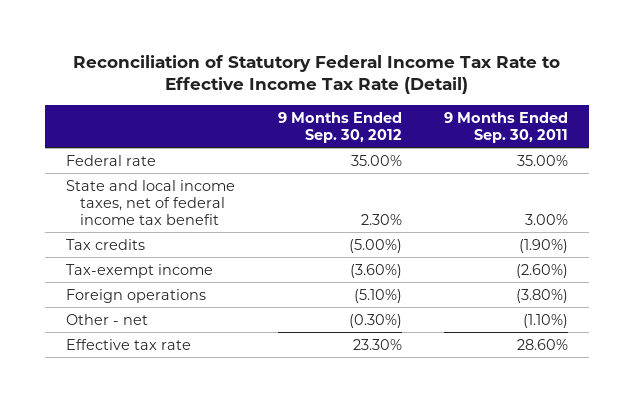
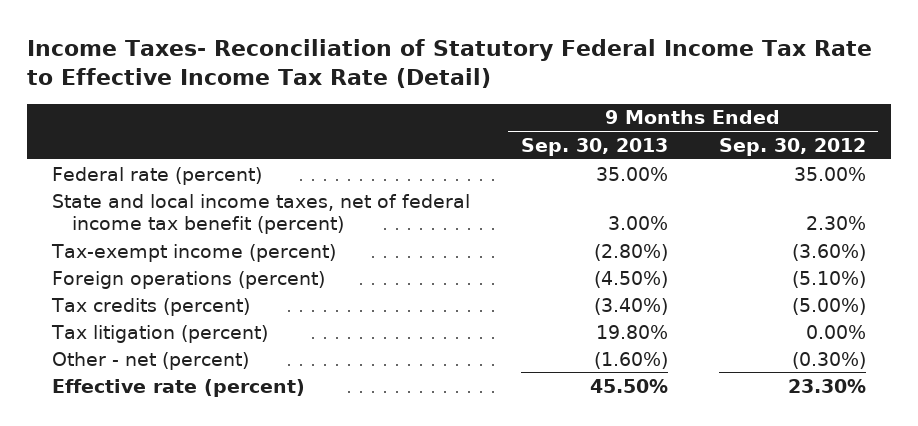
- Reconciliation of Statutory Federal Income Tax Rate to Effective Income Tax Rate (Detail)
+ Income Taxes- Reconciliation of Statutory Federal Income Tax Rate to Effective Income Tax Rate (Detail)
- | 9 Months Ended Sep. 30, 2012 | 9 Months Ended Sep. 30, 2011
+ | 9 Months Ended Sep. 30, 2013 | 9 Months Ended Sep. 30, 2012
- Federal rate | 35.00% | 35.00%
- State and local income taxes, net of federal income tax benefit | 2.30% | 3.00%
- Tax credits | (5.00%) | (1.90%)
- Tax-exempt income | (3.60%) | (2.60%)
- Foreign operations | (5.10%) | (3.80%)
- Other - net | (0.30%) | (1.10%)
- Effective tax rate | 23.30% | 28.60%
+ Federal rate (percent) | 35.00% | 35.00%
+ State and local income taxes, net of federal income tax benefit (percent) | 3.00% | 2.30%
+ Tax-exempt income (percent) | (2.80%) | (3.60%)
+ Foreign operations (percent) | (4.50%) | (5.10%)
+ Tax credits (percent) | (3.40%) | (5.00%)
+ Tax litigation (percent) | 19.80% | 0.00%
+ Other - net (percent) | (1.60%) | (0.30%)
+ Effective rate (percent) | 45.50% | 23.30%

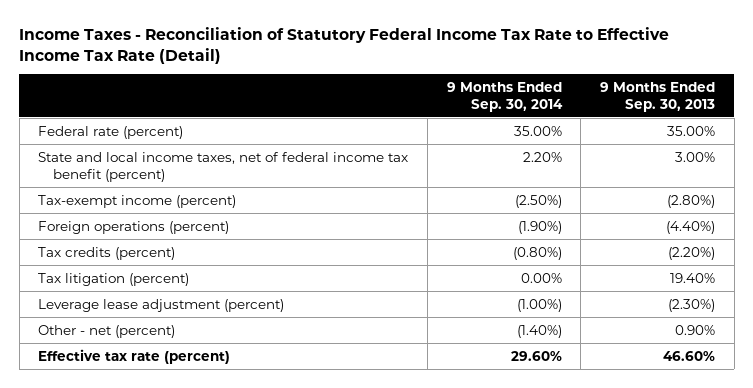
- Income Taxes- Reconciliation of Statutory Federal Income Tax Rate to Effective Income Tax Rate (Detail)
+ Income Taxes - Reconciliation of Statutory Federal Income Tax Rate to Effective Income Tax Rate (Detail)
- | 9 Months Ended Sep. 30, 2013 | 9 Months Ended Sep. 30, 2012
+ | 9 Months Ended Sep. 30, 2014 | 9 Months Ended Sep. 30, 2013
- Foreign operations (percent) | (4.50%) | (5.10%)
- Tax credits (percent) | (3.40%) | (5.00%)
- Tax litigation (percent) | 19.80% | 0.00%
- Other - net (percent) | (1.60%) | (0.30%)
- Effective rate (percent) | 45.50% | 23.30%
+ Foreign operations (percent) | (1.90%) | (4.40%)
+ Tax credits (percent) | (0.80%) | (2.20%)
+ Tax litigation (percent) | 0.00% | 19.40%
+ Leverage lease adjustment (percent) | (1.00%) | (2.30%)
+ Other - net (percent) | (1.40%) | 0.90%
+ Effective tax rate (percent) | 29.60% | 46.60%

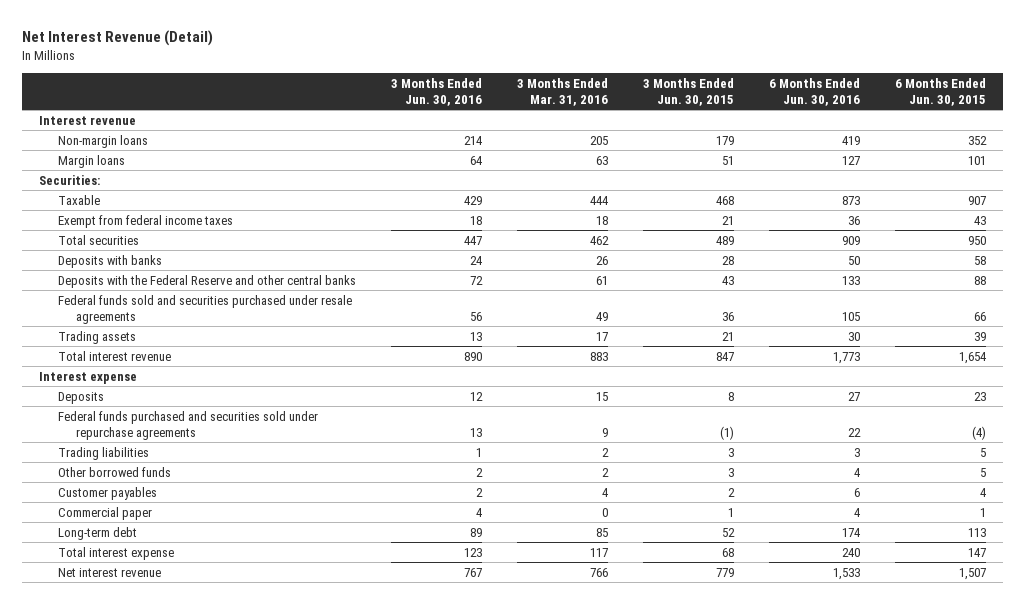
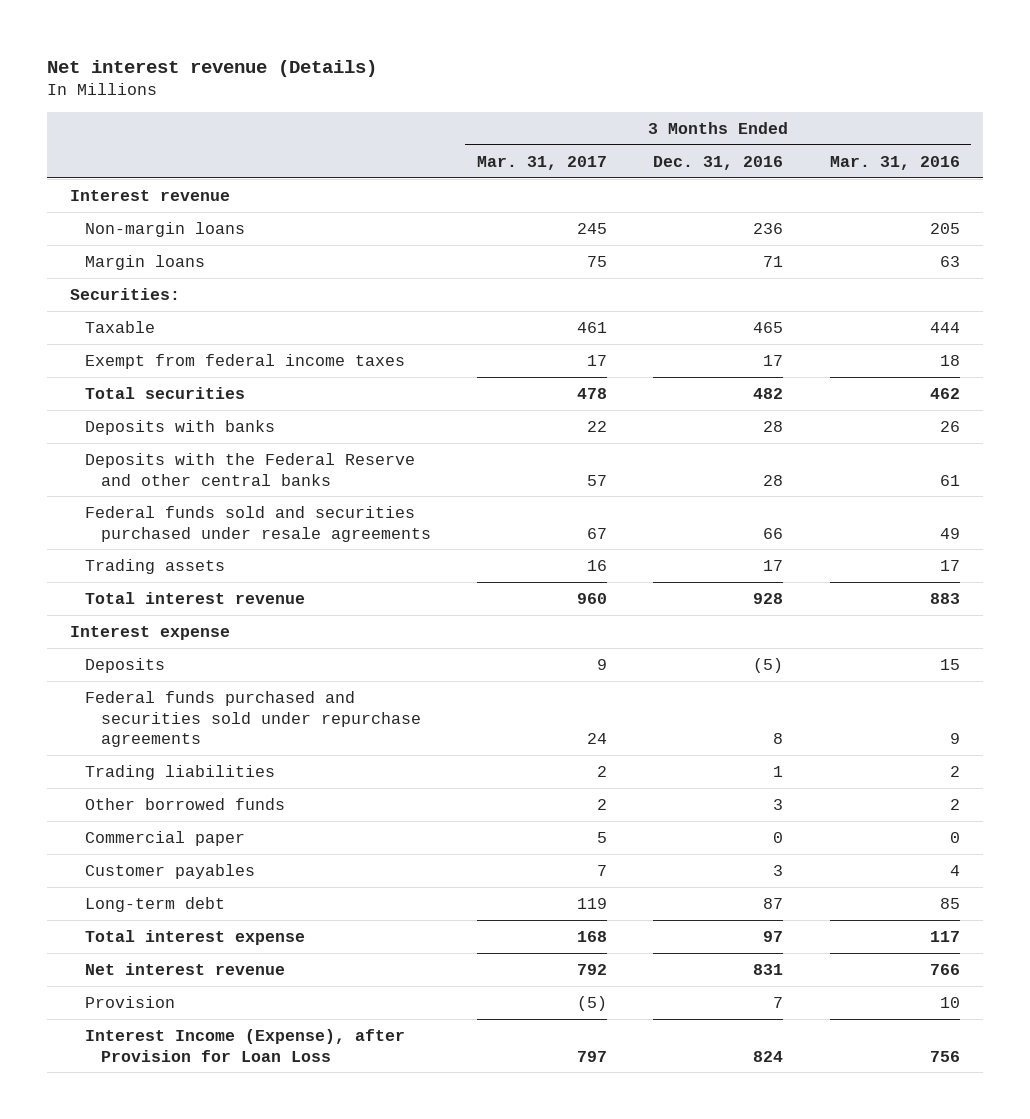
- Net Interest Revenue (Detail)
+ Net interest revenue (Details)
- | 3 Months Ended Jun. 30, 2016 | 3 Months Ended Mar. 31, 2016 | 3 Months Ended Jun. 30, 2015 | 6 Months Ended Jun. 30, 2016 | 6 Months Ended Jun. 30, 2015
+ | 3 Months Ended Mar. 31, 2017 | 3 Months Ended Dec. 31, 2016 | 3 Months Ended Mar. 31, 2016
moved down: Customer payables | 7 | 3 | 4
+ Provision | (5) | 7 | 10
+ Interest Income (Expense), after Provision for Loan Loss | 797 | 824 | 756

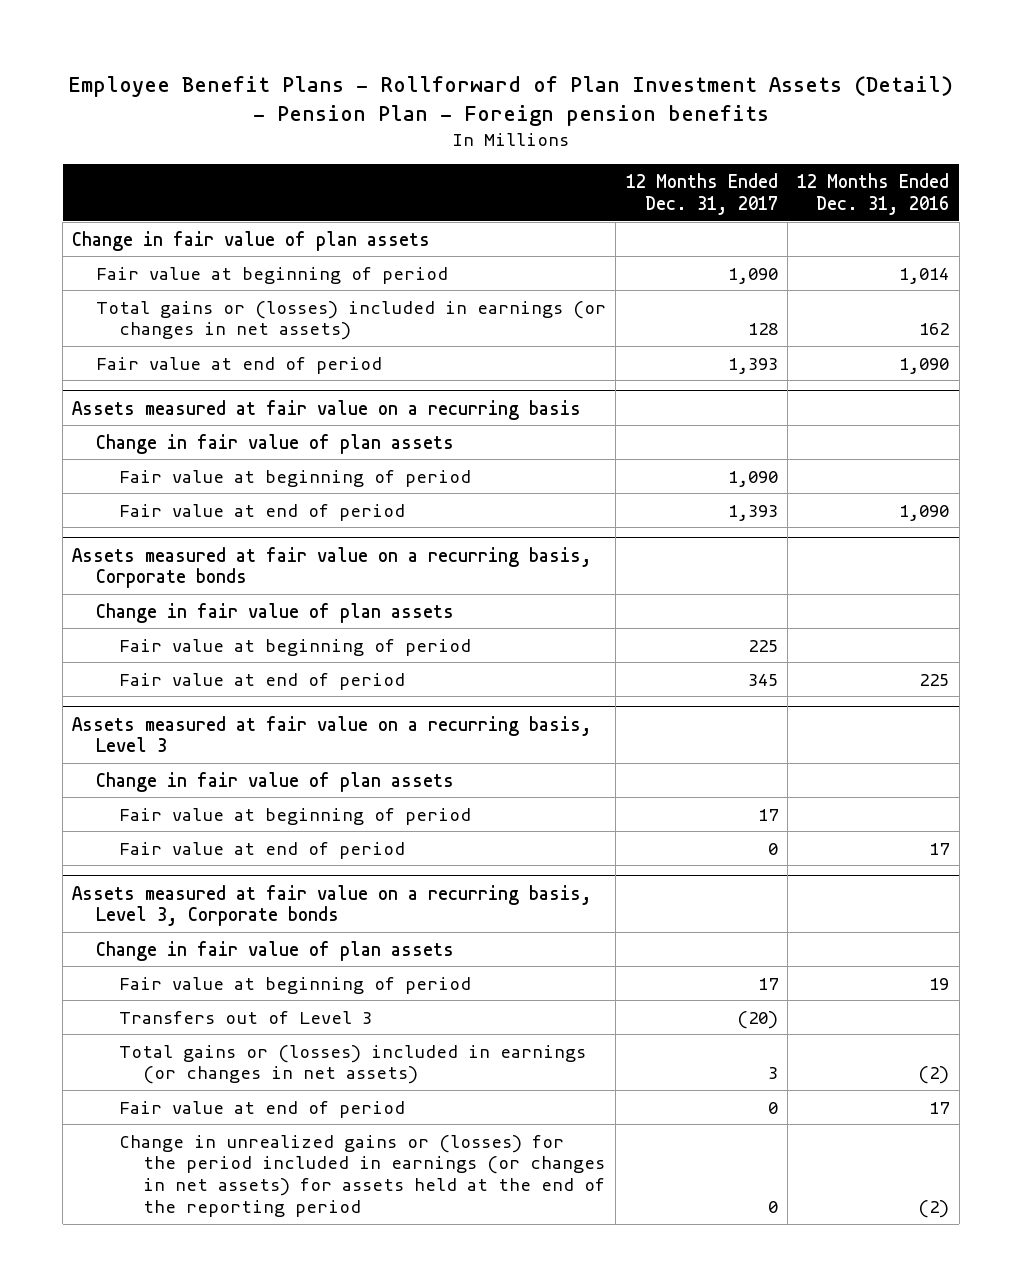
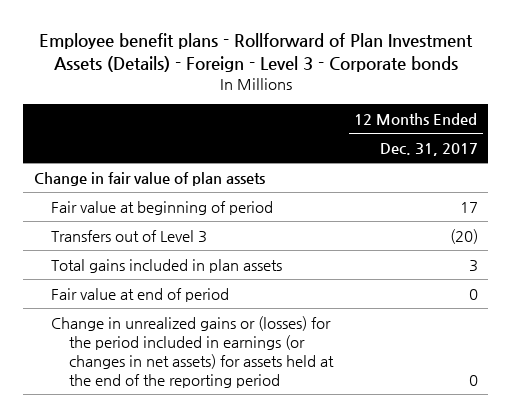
- Employee Benefit Plans - Rollforward of Plan Investment Assets (Detail) - Pension Plan - Foreign pension benefits
+ Employee benefit plans - Rollforward of Plan Investment Assets (Details) - Foreign - Level 3 - Corporate bonds
- | 12 Months Ended Dec. 31, 2017 | 12 Months Ended Dec. 31, 2016
+ | 12 Months Ended Dec. 31, 2017
- Fair value at beginning of period | 1,090 | 1,014
- Total gains or (losses) included in earnings (or changes in net assets) | 128 | 162
- Fair value at end of period | 1,393 | 1,090
- Assets measured at fair value on a recurring basis
- Change in fair value of plan assets
- Fair value at beginning of period | 1,090 |
- Fair value at end of period | 1,393 | 1,090
- Assets measured at fair value on a recurring basis, Corporate bonds
- Change in fair value of plan assets
- Fair value at beginning of period | 225 |
- Fair value at end of period | 345 | 225
- Assets measured at fair value on a recurring basis, Level 3
- Change in fair value of plan assets
- Fair value at end of period | 0 | 17
- Assets measured at fair value on a recurring basis, Level 3, Corporate bonds
- Change in fair value of plan assets
- Fair value at beginning of period | 17 | 19
- Total gains or (losses) included in earnings (or changes in net assets) | 3 | (2)
+ Total gains included in plan assets | 3

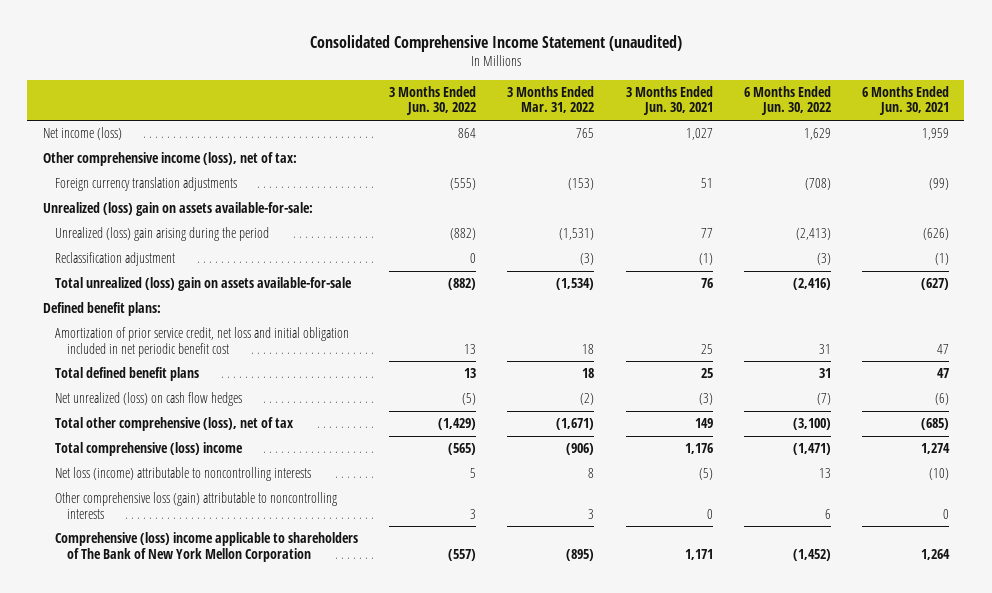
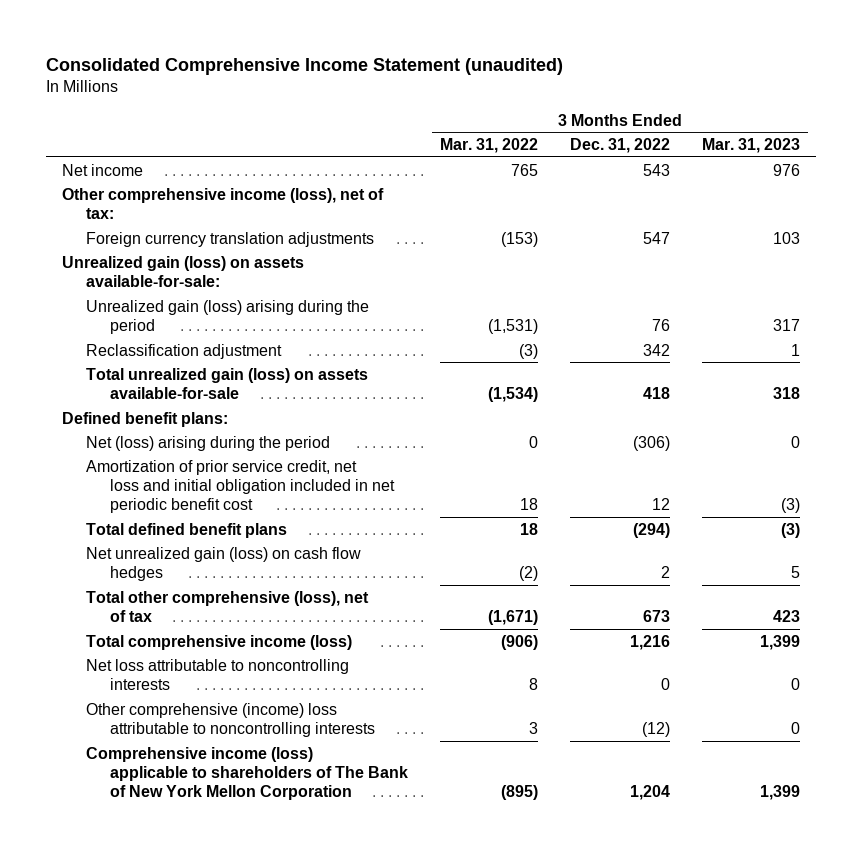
- | 3 Months Ended Jun. 30, 2022 | 3 Months Ended Mar. 31, 2022 | 3 Months Ended Jun. 30, 2021 | 6 Months Ended Jun. 30, 2022 | 6 Months Ended Jun. 30, 2021
+ | 3 Months Ended Mar. 31, 2022 | 3 Months Ended Dec. 31, 2022 | 3 Months Ended Mar. 31, 2023
- Net income (loss) | 864 | 765 | 1,027 | 1,629 | 1,959
+ Net income | 765 | 543 | 976
- Unrealized (loss) gain on assets available-for-sale:
- Unrealized (loss) gain arising during the period | (882) | (1,531) | 77 | (2,413) | (626)
+ Unrealized gain (loss) on assets available-for-sale:
+ Unrealized gain (loss) arising during the period | (1,531) | 76 | 317
- Total unrealized (loss) gain on assets available-for-sale | (882) | (1,534) | 76 | (2,416) | (627)
+ Total unrealized gain (loss) on assets available-for-sale | (1,534) | 418 | 318
+ Net (loss) arising during the period | 0 | (306) | 0
- Net unrealized (loss) on cash flow hedges | (5) | (2) | (3) | (7) | (6)
+ Net unrealized gain (loss) on cash flow hedges | (2) | 2 | 5
- Total comprehensive (loss) income | (565) | (906) | 1,176 | (1,471) | 1,274
- Net loss (income) attributable to noncontrolling interests | 5 | 8 | (5) | 13 | (10)
- Other comprehensive loss (gain) attributable to noncontrolling interests | 3 | 3 | 0 | 6 | 0
- Comprehensive (loss) income applicable to shareholders of The Bank of New York Mellon Corporation | (557) | (895) | 1,171 | (1,452) | 1,264
+ Total comprehensive income (loss) | (906) | 1,216 | 1,399
+ Net loss attributable to noncontrolling interests | 8 | 0 | 0
+ Other comprehensive (income) loss attributable to noncontrolling interests | 3 | (12) | 0
+ Comprehensive income (loss) applicable to shareholders of The Bank of New York Mellon Corporation | (895) | 1,204 | 1,399

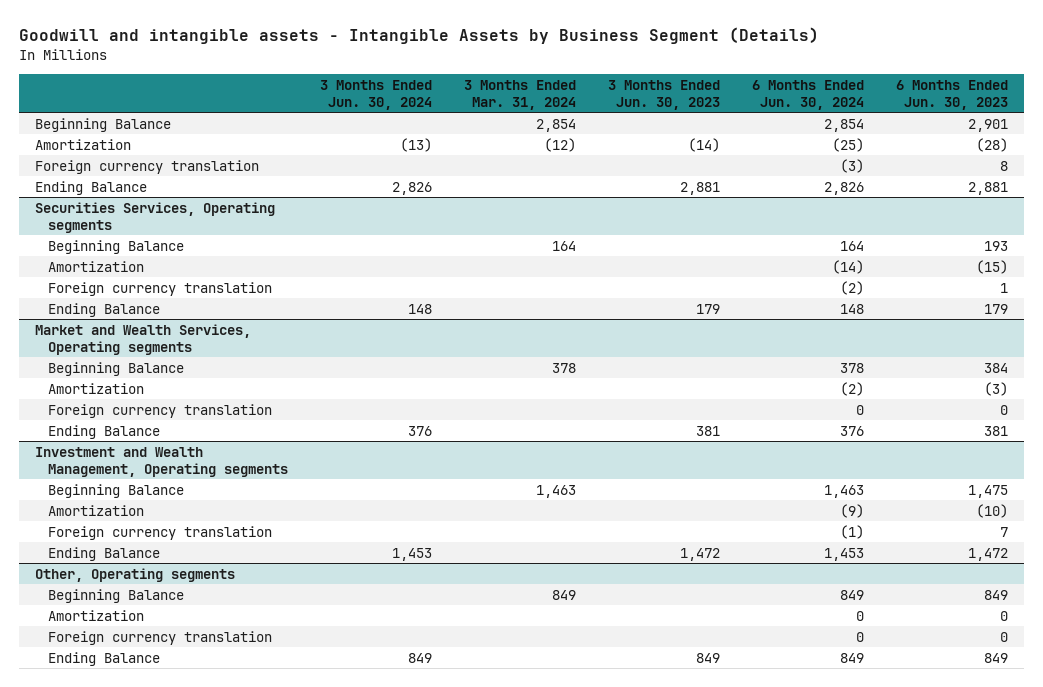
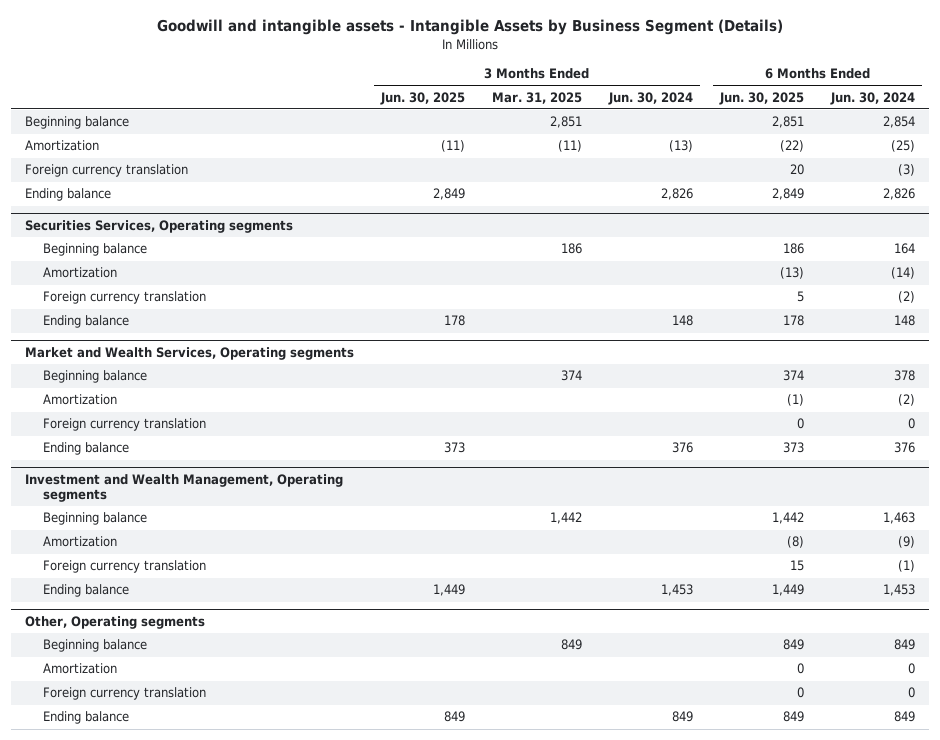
- | 3 Months Ended Jun. 30, 2024 | 3 Months Ended Mar. 31, 2024 | 3 Months Ended Jun. 30, 2023 | 6 Months Ended Jun. 30, 2024 | 6 Months Ended Jun. 30, 2023
+ | 3 Months Ended Jun. 30, 2025 | 3 Months Ended Mar. 31, 2025 | 3 Months Ended Jun. 30, 2024 | 6 Months Ended Jun. 30, 2025 | 6 Months Ended Jun. 30, 2024
- Beginning Balance | | 2,854 | | 2,854 | 2,901
+ Beginning balance | | 2,851 | | 2,851 | 2,854
- Ending Balance | 2,826 | | 2,881 | 2,826 | 2,881
+ Ending balance | 2,849 | | 2,826 | 2,849 | 2,826
@ Securities Services, Operating segments
- Beginning Balance | | 164 | | 164 | 193
+ Beginning balance | | 186 | | 186 | 164
- Ending Balance | 148 | | 179 | 148 | 179
+ Ending balance | 178 | | 148 | 178 | 148
@ Market and Wealth Services, Operating segments
- Beginning Balance | | 378 | | 378 | 384
+ Beginning balance | | 374 | | 374 | 378
- Ending Balance | 376 | | 381 | 376 | 381
+ Ending balance | 373 | | 376 | 373 | 376
@ Investment and Wealth Management, Operating segments
- Beginning Balance | | 1,463 | | 1,463 | 1,475
+ Beginning balance | | 1,442 | | 1,442 | 1,463
- Ending Balance | 1,453 | | 1,472 | 1,453 | 1,472
+ Ending balance | 1,449 | | 1,453 | 1,449 | 1,453
@ Other, Operating segments
- Beginning Balance | | 849 | | 849 | 849
+ Beginning balance | | 849 | | 849 | 849
- Ending Balance | 849 | | 849 | 849 | 849
+ Ending balance | 849 | | 849 | 849 | 849

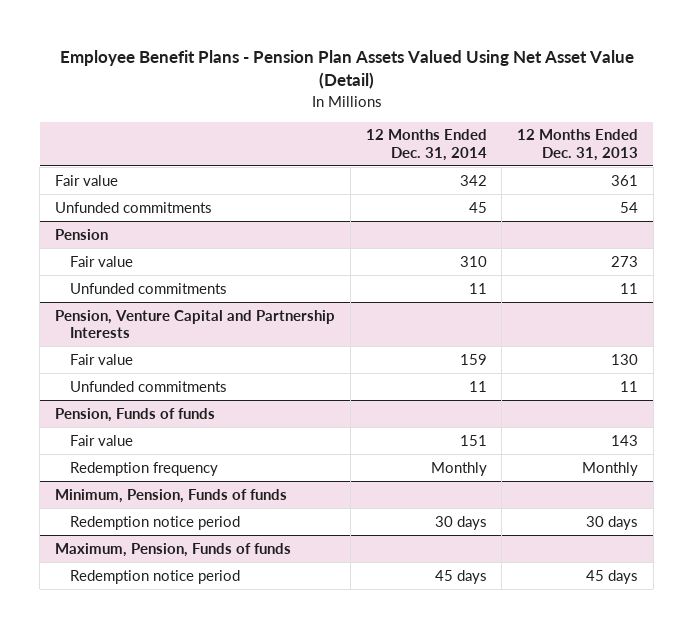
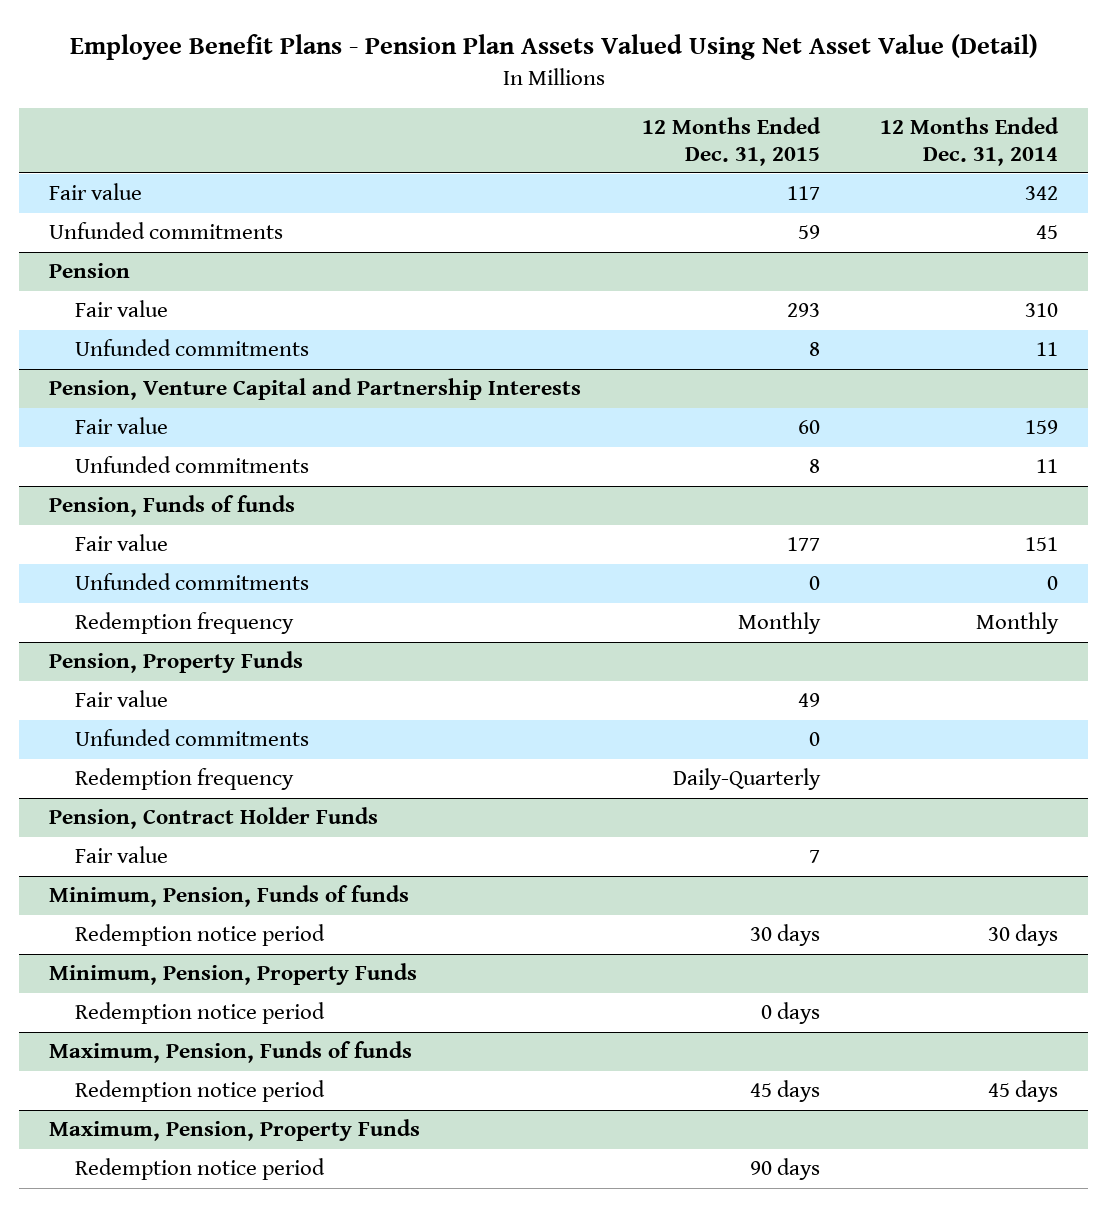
- | 12 Months Ended Dec. 31, 2014 | 12 Months Ended Dec. 31, 2013
+ | 12 Months Ended Dec. 31, 2015 | 12 Months Ended Dec. 31, 2014
@ Pension, Funds of funds
+ Unfunded commitments | 0 | 0
+ Pension, Property Funds
+ Fair value | 49 |
+ Unfunded commitments | 0 |
+ Redemption frequency | Daily-Quarterly |
+ Pension, Contract Holder Funds
+ Fair value | 7 |
+ Minimum, Pension, Property Funds
+ Redemption notice period | 0 days |
+ Maximum, Pension, Property Funds
+ Redemption notice period | 90 days |

